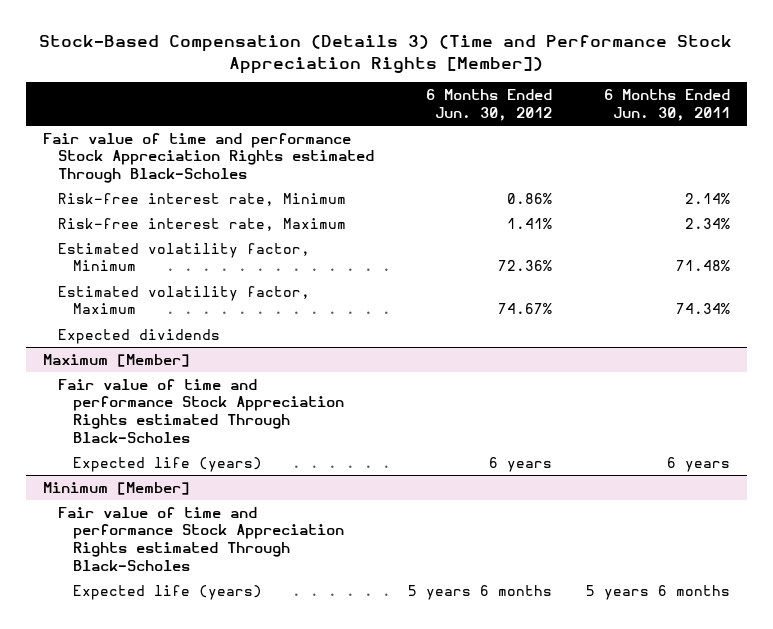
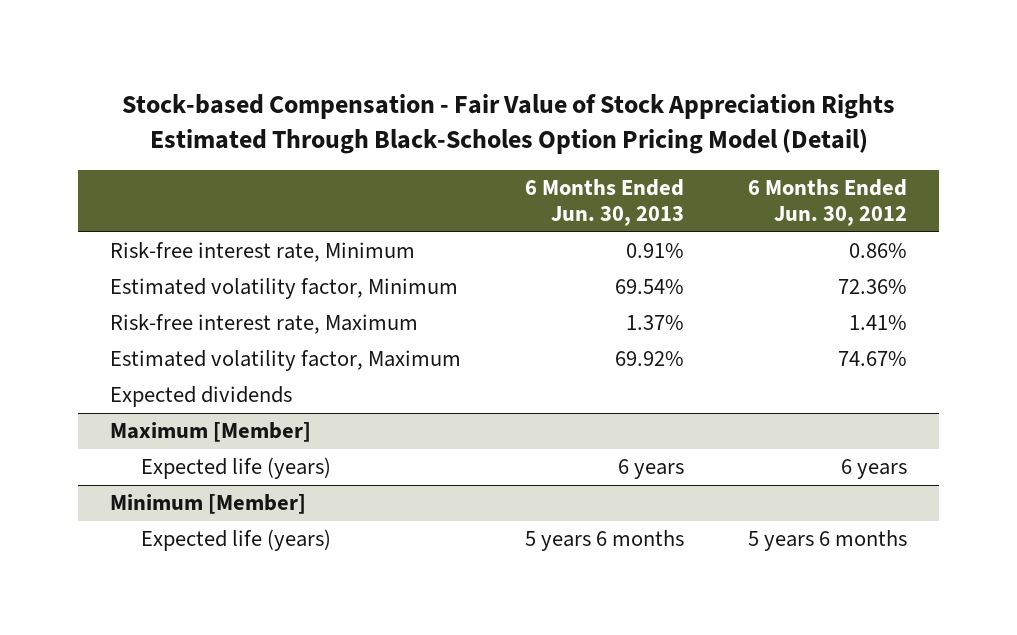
- Stock-Based Compensation (Details 3) (Time and Performance Stock Appreciation Rights [Member])
+ Stock-based Compensation - Fair Value of Stock Appreciation Rights Estimated Through Black-Scholes Option Pricing Model (Detail)
- | 6 Months Ended Jun. 30, 2012 | 6 Months Ended Jun. 30, 2011
+ | 6 Months Ended Jun. 30, 2013 | 6 Months Ended Jun. 30, 2012
- Fair value of time and performance Stock Appreciation Rights estimated Through Black-Scholes
moved down: Risk-free interest rate, Maximum | 1.37% | 1.41%
@ Maximum [Member]
- Fair value of time and performance Stock Appreciation Rights estimated Through Black-Scholes
@ Minimum [Member]
- Fair value of time and performance Stock Appreciation Rights estimated Through Black-Scholes

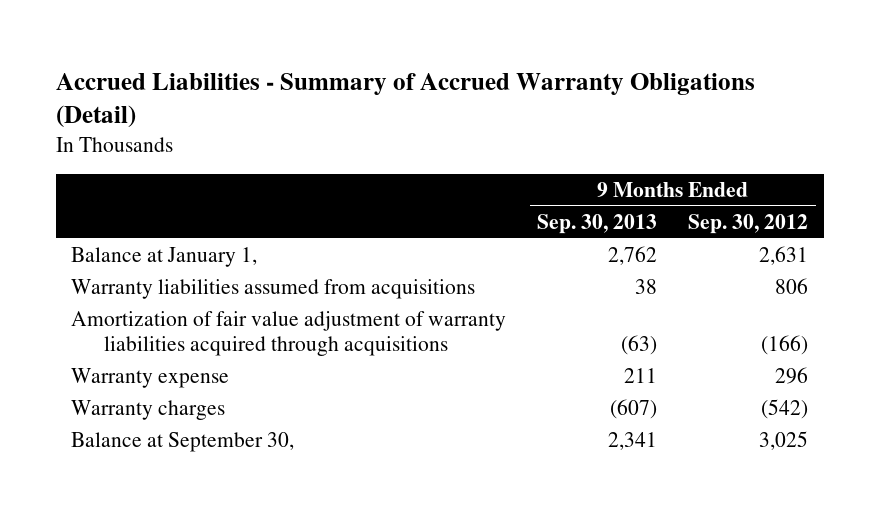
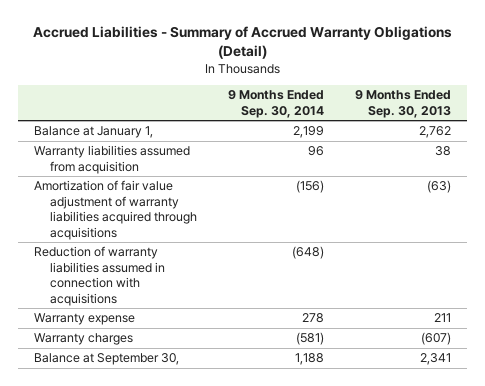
- | 9 Months Ended Sep. 30, 2013 | 9 Months Ended Sep. 30, 2012
+ | 9 Months Ended Sep. 30, 2014 | 9 Months Ended Sep. 30, 2013
- Warranty liabilities assumed from acquisitions | 38 | 806
+ Warranty liabilities assumed from acquisition | 96 | 38
+ Reduction of warranty liabilities assumed in connection with acquisitions | (648) |

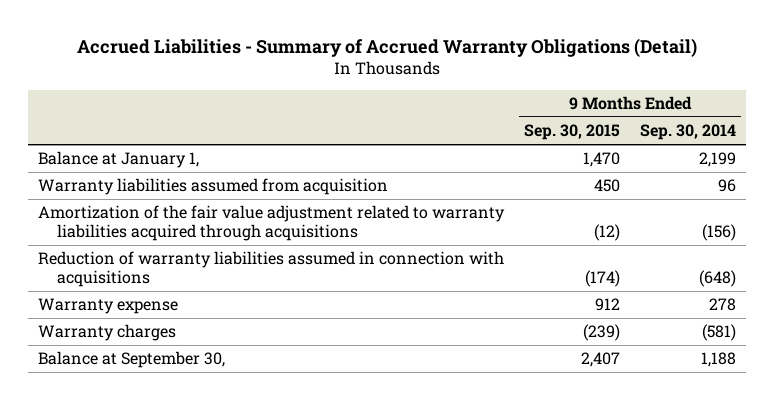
- | 9 Months Ended Sep. 30, 2014 | 9 Months Ended Sep. 30, 2013
+ | 9 Months Ended Sep. 30, 2015 | 9 Months Ended Sep. 30, 2014
- Amortization of fair value adjustment of warranty liabilities acquired through acquisitions | (156) | (63)
+ Amortization of the fair value adjustment related to warranty liabilities acquired through acquisitions | (12) | (156)

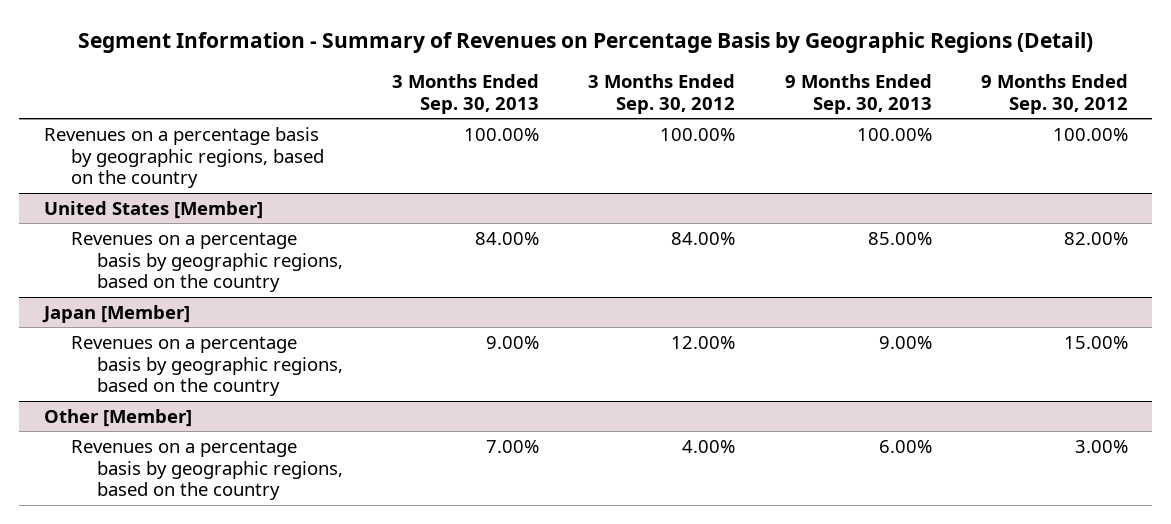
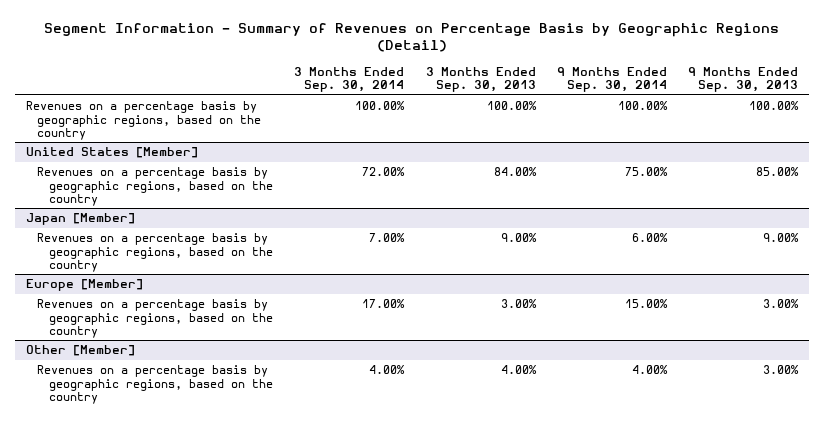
- | 3 Months Ended Sep. 30, 2013 | 3 Months Ended Sep. 30, 2012 | 9 Months Ended Sep. 30, 2013 | 9 Months Ended Sep. 30, 2012
+ | 3 Months Ended Sep. 30, 2014 | 3 Months Ended Sep. 30, 2013 | 9 Months Ended Sep. 30, 2014 | 9 Months Ended Sep. 30, 2013
+ Europe [Member]
+ Revenues on a percentage basis by geographic regions, based on the country | 17.00% | 3.00% | 15.00% | 3.00%
@ Other [Member]
- Revenues on a percentage basis by geographic regions, based on the country | 7.00% | 4.00% | 6.00% | 3.00%
+ Revenues on a percentage basis by geographic regions, based on the country | 4.00% | 4.00% | 4.00% | 3.00%

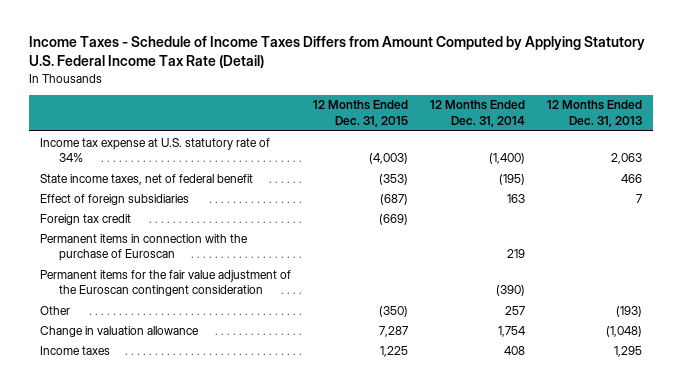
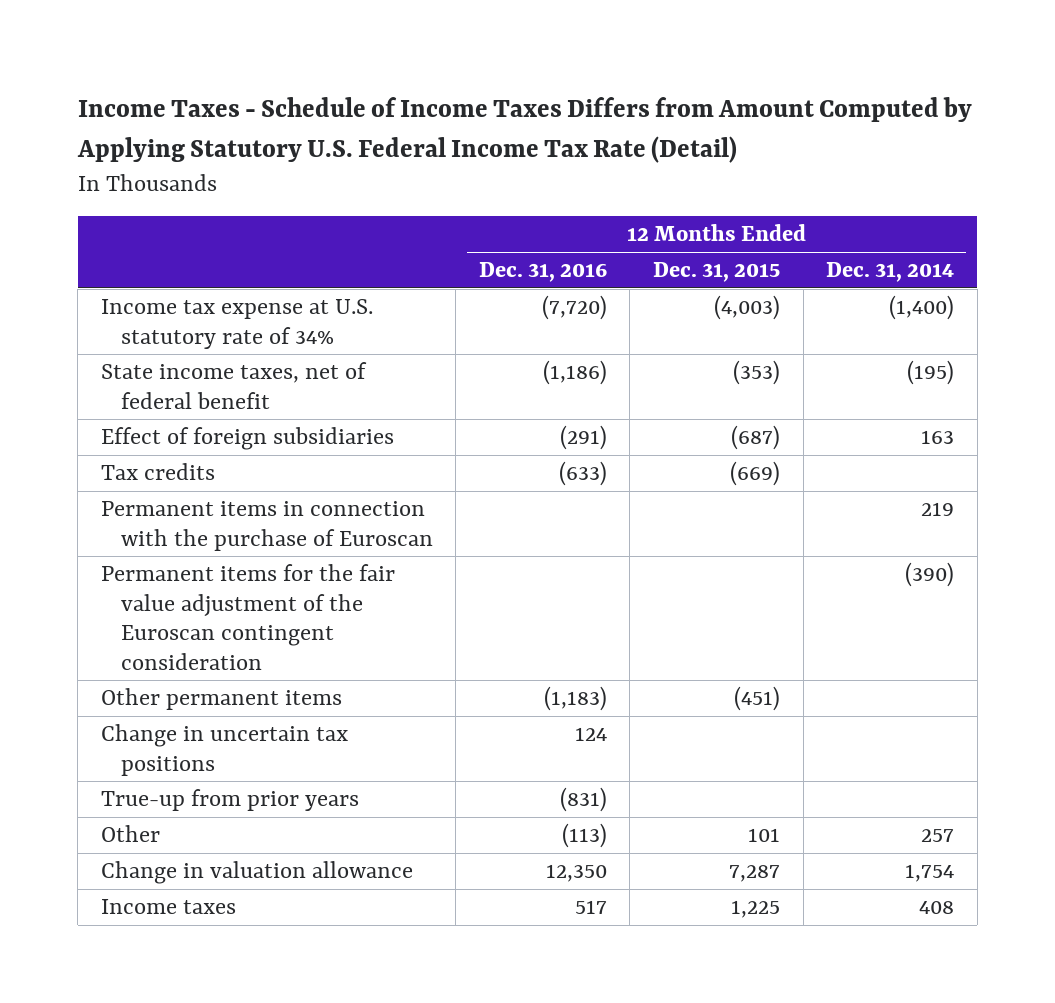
- | 12 Months Ended Dec. 31, 2015 | 12 Months Ended Dec. 31, 2014 | 12 Months Ended Dec. 31, 2013
+ | 12 Months Ended Dec. 31, 2016 | 12 Months Ended Dec. 31, 2015 | 12 Months Ended Dec. 31, 2014
- Foreign tax credit | (669) | |
+ Tax credits | (633) | (669) |
- Other | (350) | 257 | (193)
+ Other permanent items | (1,183) | (451) |
+ Change in uncertain tax positions | 124 | |
+ True-up from prior years | (831) | |
+ Other | (113) | 101 | 257

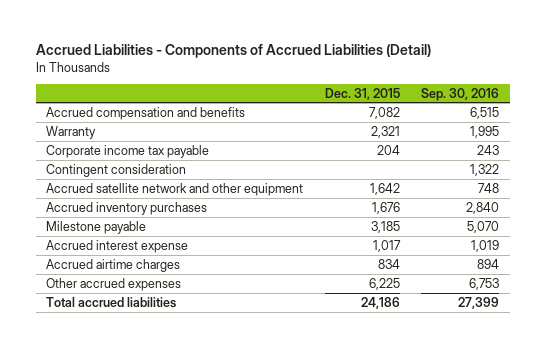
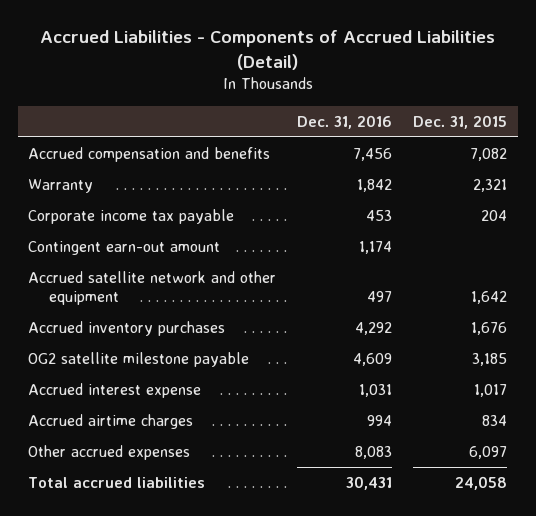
- | Dec. 31, 2015 | Sep. 30, 2016
+ | Dec. 31, 2016 | Dec. 31, 2015
- Contingent consideration | | 1,322
+ Contingent earn-out amount | 1,174 |
- Milestone payable | 3,185 | 5,070
+ OG2 satellite milestone payable | 4,609 | 3,185
- Other accrued expenses | 6,225 | 6,753
- Total accrued liabilities | 24,186 | 27,399
+ Other accrued expenses | 8,083 | 6,097
+ Total accrued liabilities | 30,431 | 24,058

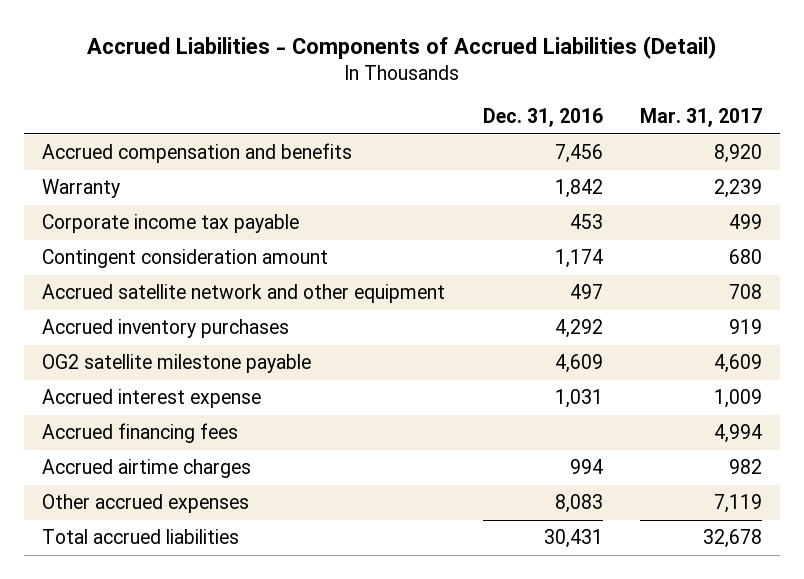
- | Dec. 31, 2016 | Dec. 31, 2015
+ | Dec. 31, 2016 | Mar. 31, 2017
- Contingent earn-out amount | 1,174 |
+ Contingent consideration amount | 1,174 | 680
+ Accrued financing fees | | 4,994

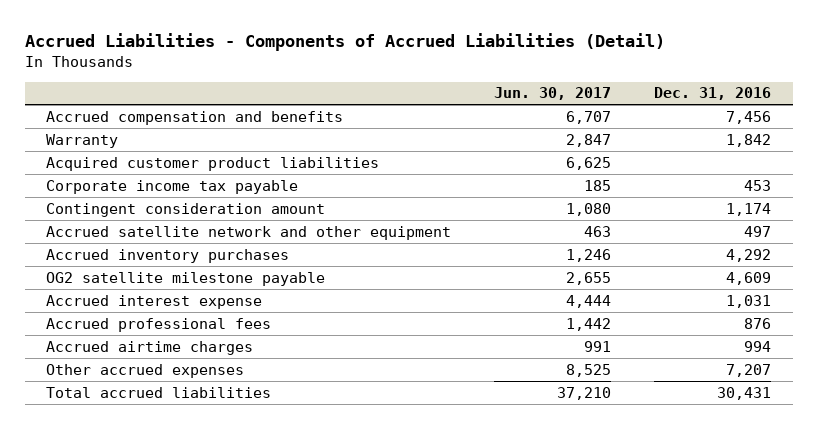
- | Dec. 31, 2016 | Mar. 31, 2017
+ | Jun. 30, 2017 | Dec. 31, 2016
+ Acquired customer product liabilities | 6,625 |
- Accrued financing fees | | 4,994
+ Accrued professional fees | 1,442 | 876
- Other accrued expenses | 8,083 | 7,119
+ Other accrued expenses | 8,525 | 7,207

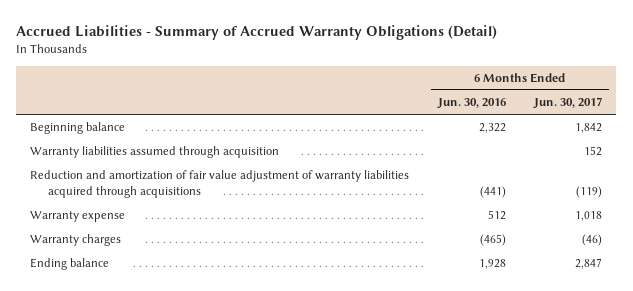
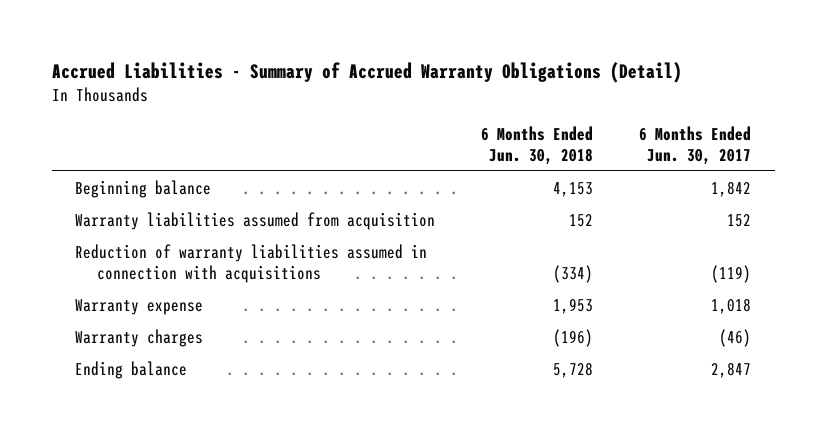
- | 6 Months Ended Jun. 30, 2016 | 6 Months Ended Jun. 30, 2017
+ | 6 Months Ended Jun. 30, 2018 | 6 Months Ended Jun. 30, 2017
- Warranty liabilities assumed through acquisition | | 152
- Reduction and amortization of fair value adjustment of warranty liabilities acquired through acquisitions | (441) | (119)
+ Warranty liabilities assumed from acquisition | 152 | 152
+ Reduction of warranty liabilities assumed in connection with acquisitions | (334) | (119)

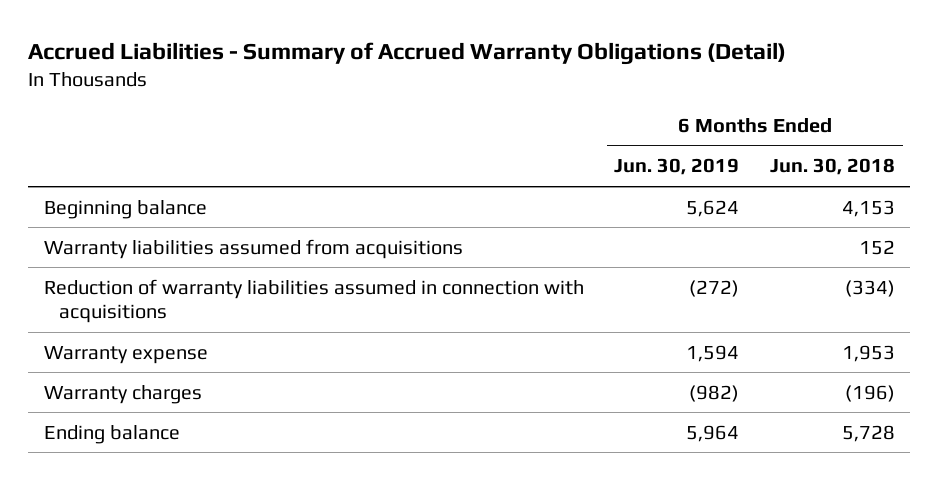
- | 6 Months Ended Jun. 30, 2018 | 6 Months Ended Jun. 30, 2017
+ | 6 Months Ended Jun. 30, 2019 | 6 Months Ended Jun. 30, 2018
- Warranty liabilities assumed from acquisition | 152 | 152
+ Warranty liabilities assumed from acquisitions | | 152

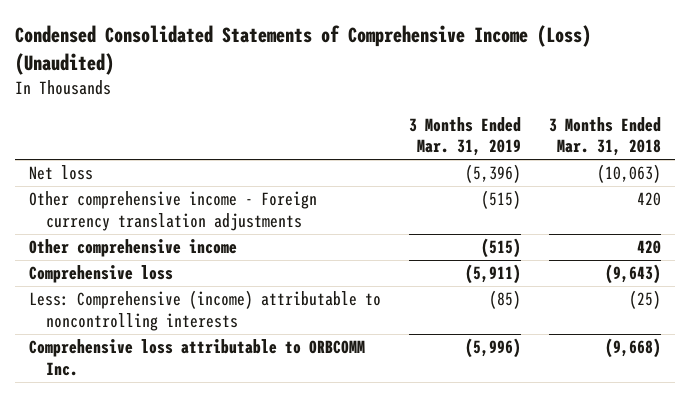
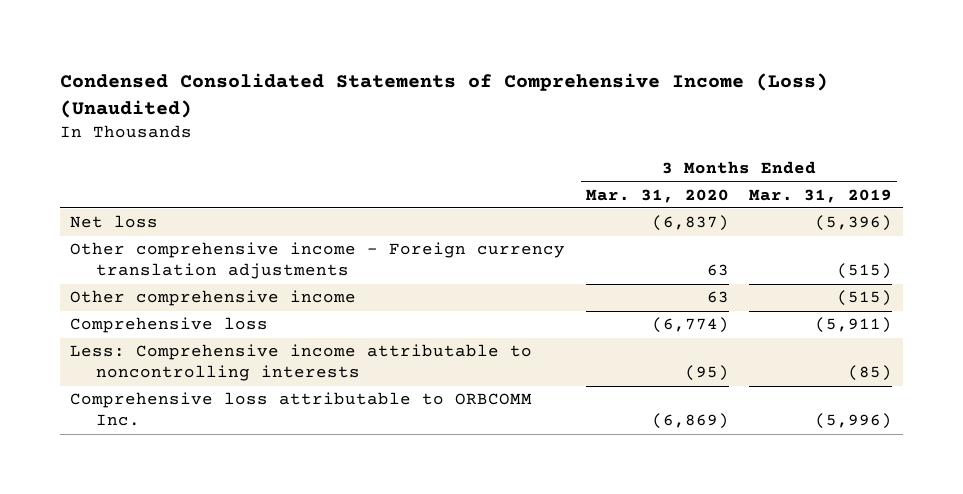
- | 3 Months Ended Mar. 31, 2019 | 3 Months Ended Mar. 31, 2018
+ | 3 Months Ended Mar. 31, 2020 | 3 Months Ended Mar. 31, 2019
- Less: Comprehensive (income) attributable to noncontrolling interests | (85) | (25)
+ Less: Comprehensive income attributable to noncontrolling interests | (95) | (85)

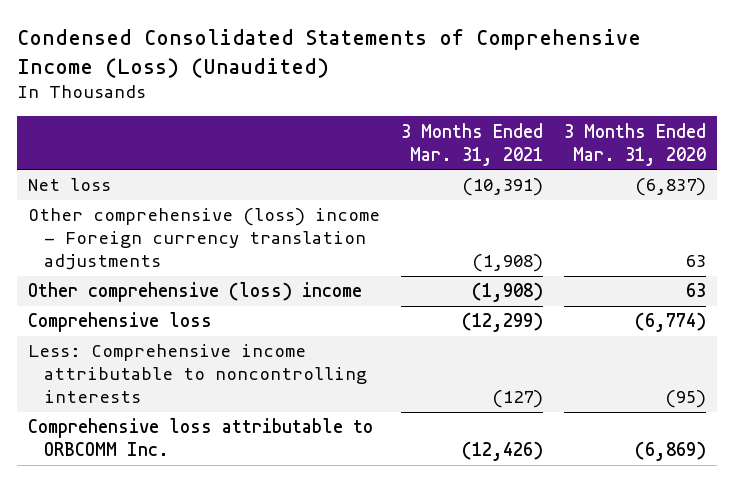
- | 3 Months Ended Mar. 31, 2020 | 3 Months Ended Mar. 31, 2019
+ | 3 Months Ended Mar. 31, 2021 | 3 Months Ended Mar. 31, 2020
- Other comprehensive income - Foreign currency translation adjustments | 63 | (515)
- Other comprehensive income | 63 | (515)
+ Other comprehensive (loss) income - Foreign currency translation adjustments | (1,908) | 63
+ Other comprehensive (loss) income | (1,908) | 63

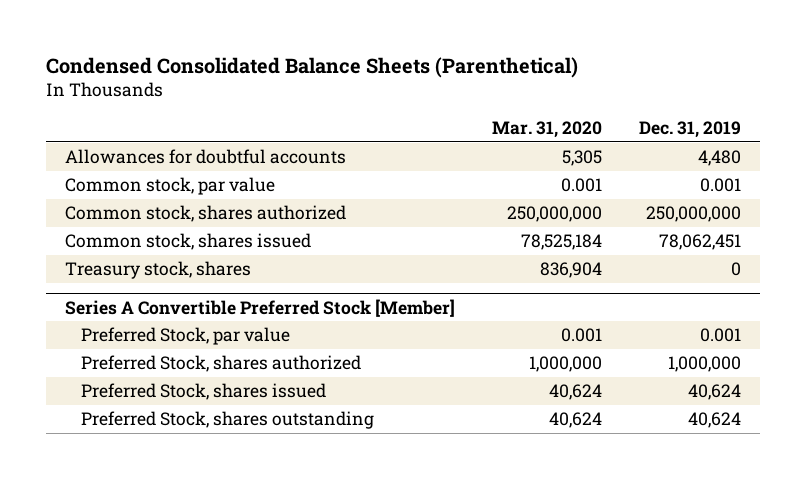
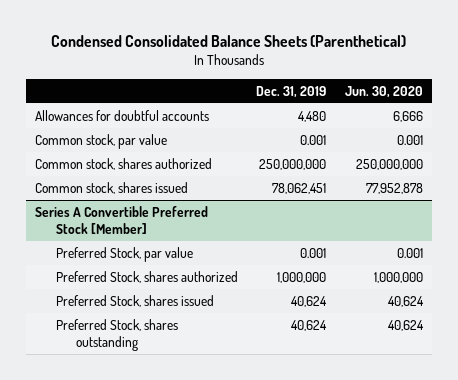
- | Mar. 31, 2020 | Dec. 31, 2019
+ | Dec. 31, 2019 | Jun. 30, 2020
- Treasury stock, shares | 836,904 | 0

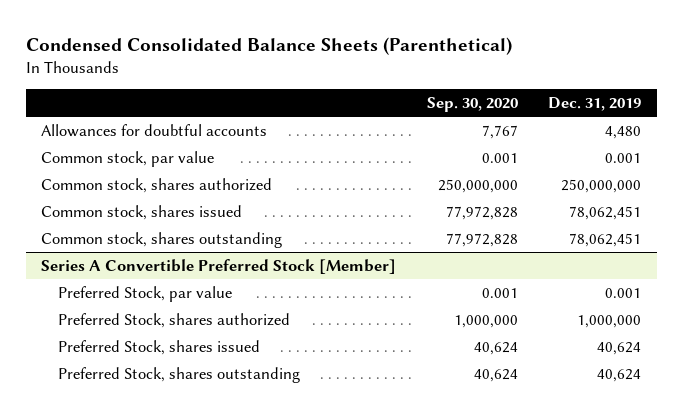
- | Dec. 31, 2019 | Jun. 30, 2020
+ | Sep. 30, 2020 | Dec. 31, 2019
+ Common stock, shares outstanding | 77,972,828 | 78,062,451

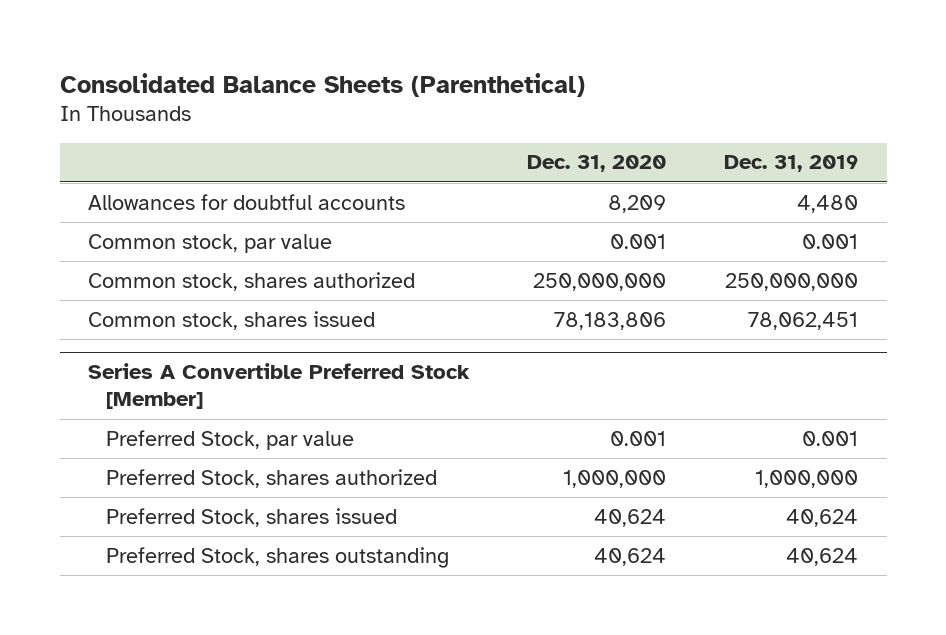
- Condensed Consolidated Balance Sheets (Parenthetical)
+ Consolidated Balance Sheets (Parenthetical)
- | Sep. 30, 2020 | Dec. 31, 2019
+ | Dec. 31, 2020 | Dec. 31, 2019
- Common stock, shares outstanding | 77,972,828 | 78,062,451

